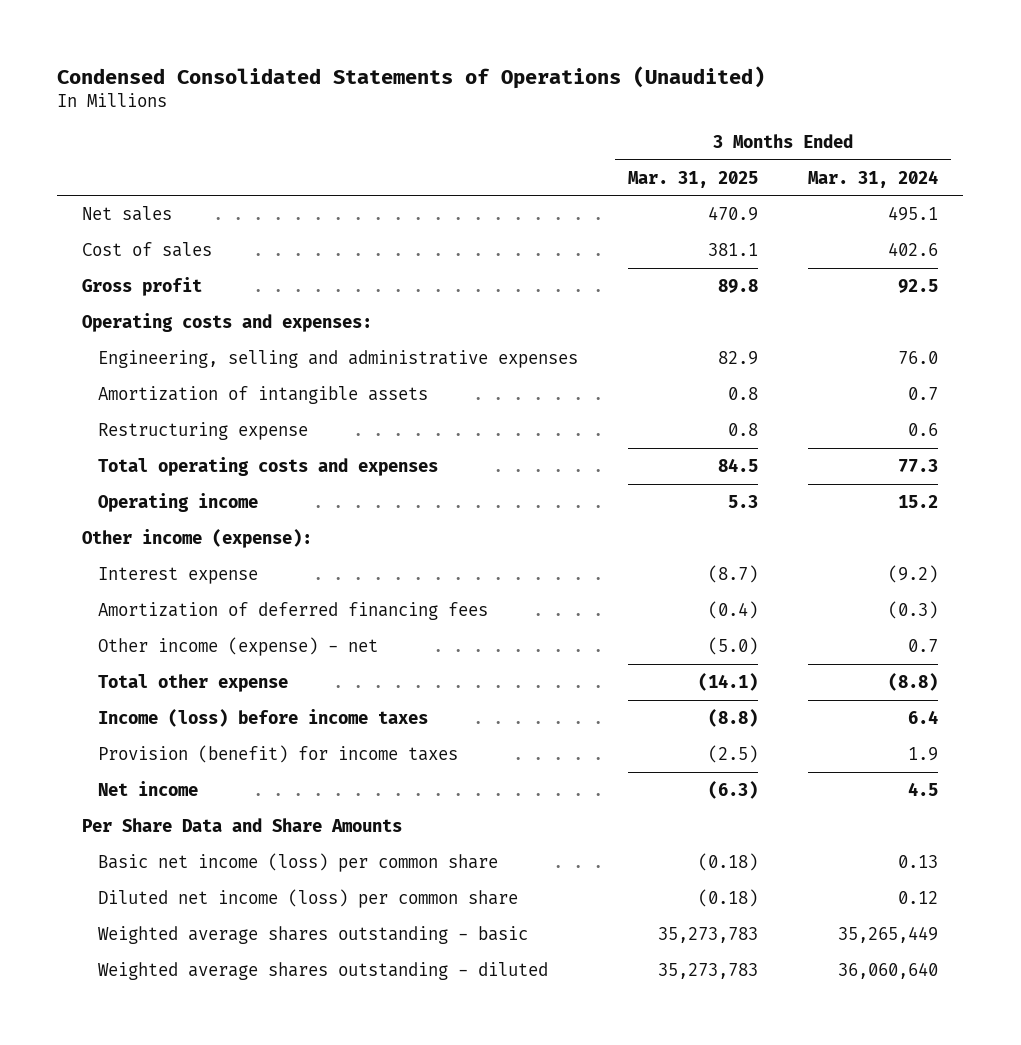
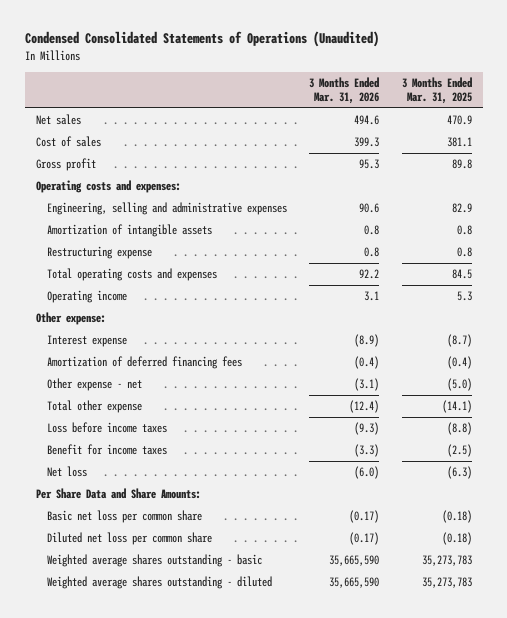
- | 3 Months Ended Mar. 31, 2025 | 3 Months Ended Mar. 31, 2024
+ | 3 Months Ended Mar. 31, 2026 | 3 Months Ended Mar. 31, 2025
- Other income (expense):
+ Other expense:
- Other income (expense) - net | (5.0) | 0.7
+ Other expense - net | (3.1) | (5.0)
- Income (loss) before income taxes | (8.8) | 6.4
- Provision (benefit) for income taxes | (2.5) | 1.9
- Net income | (6.3) | 4.5
- Per Share Data and Share Amounts
- Basic net income (loss) per common share | (0.18) | 0.13
- Diluted net income (loss) per common share | (0.18) | 0.12
+ Loss before income taxes | (9.3) | (8.8)
+ Benefit for income taxes | (3.3) | (2.5)
+ Net loss | (6.0) | (6.3)
+ Per Share Data and Share Amounts:
+ Basic net loss per common share | (0.17) | (0.18)
+ Diluted net loss per common share | (0.17) | (0.18)

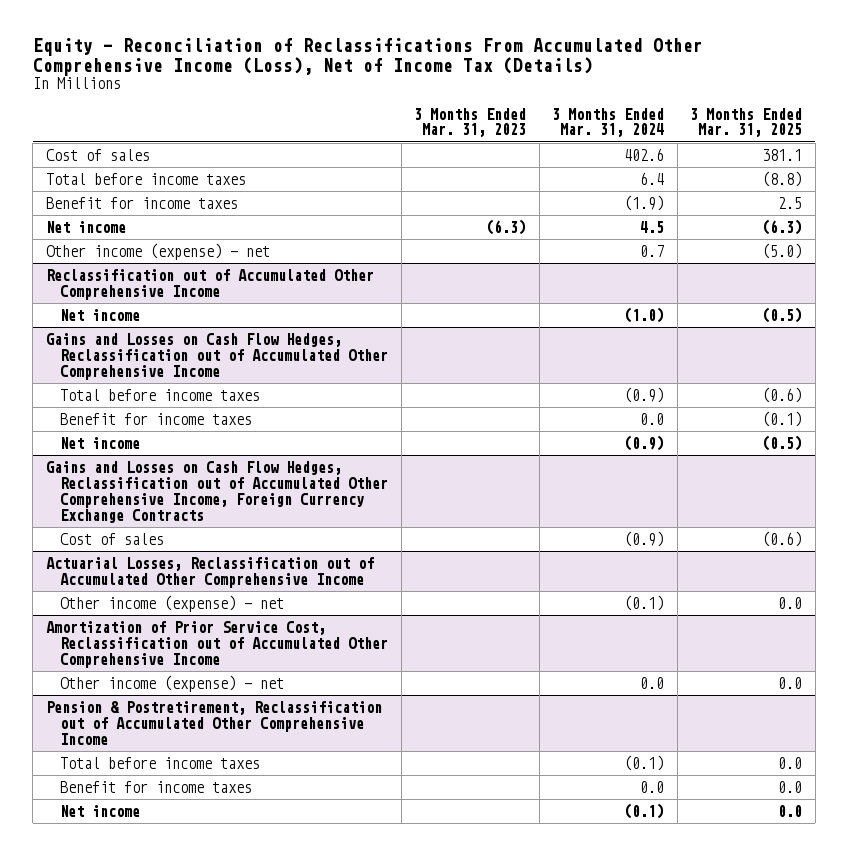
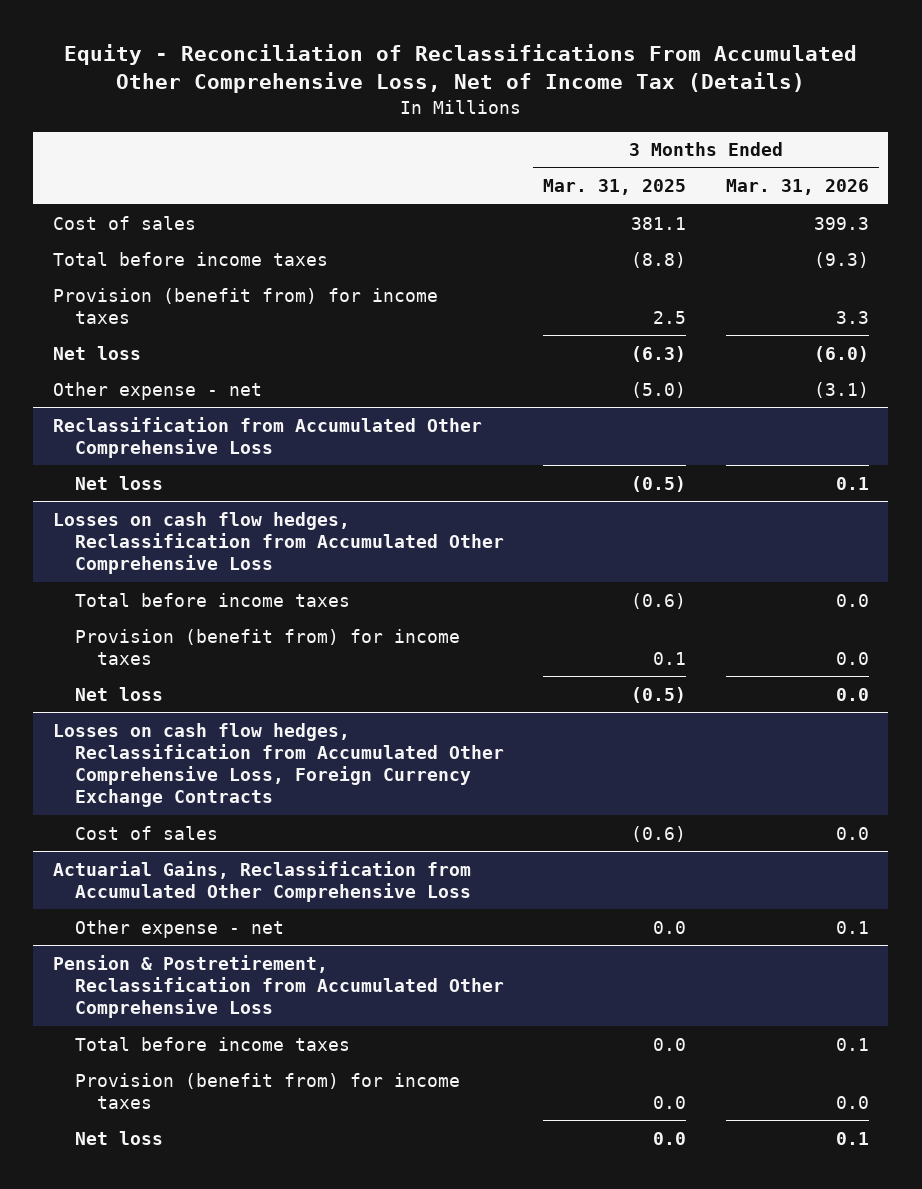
- Equity - Reconciliation of Reclassifications From Accumulated Other Comprehensive Income (Loss), Net of Income Tax (Details)
+ Equity - Reconciliation of Reclassifications From Accumulated Other Comprehensive Loss, Net of Income Tax (Details)
- | 3 Months Ended Mar. 31, 2023 | 3 Months Ended Mar. 31, 2024 | 3 Months Ended Mar. 31, 2025
+ | 3 Months Ended Mar. 31, 2025 | 3 Months Ended Mar. 31, 2026
- Benefit for income taxes | | (1.9) | 2.5
- Net income | (6.3) | 4.5 | (6.3)
- Other income (expense) - net | | 0.7 | (5.0)
- Reclassification out of Accumulated Other Comprehensive Income
- Net income | | (1.0) | (0.5)
- Gains and Losses on Cash Flow Hedges, Reclassification out of Accumulated Other Comprehensive Income
+ Provision (benefit from) for income taxes | 2.5 | 3.3
+ Net loss | (6.3) | (6.0)
+ Other expense - net | (5.0) | (3.1)
+ Reclassification from Accumulated Other Comprehensive Loss
+ Net loss | (0.5) | 0.1
+ Losses on cash flow hedges, Reclassification from Accumulated Other Comprehensive Loss
- Benefit for income taxes | | 0.0 | (0.1)
- Net income | | (0.9) | (0.5)
- Gains and Losses on Cash Flow Hedges, Reclassification out of Accumulated Other Comprehensive Income, Foreign Currency Exchange Contracts
+ Provision (benefit from) for income taxes | 0.1 | 0.0
+ Net loss | (0.5) | 0.0
+ Losses on cash flow hedges, Reclassification from Accumulated Other Comprehensive Loss, Foreign Currency Exchange Contracts
- Actuarial Losses, Reclassification out of Accumulated Other Comprehensive Income
- Other income (expense) - net | | (0.1) | 0.0
- Amortization of Prior Service Cost, Reclassification out of Accumulated Other Comprehensive Income
- Other income (expense) - net | | 0.0 | 0.0
- Pension & Postretirement, Reclassification out of Accumulated Other Comprehensive Income
+ Actuarial Gains, Reclassification from Accumulated Other Comprehensive Loss
+ Other expense - net | 0.0 | 0.1
+ Pension & Postretirement, Reclassification from Accumulated Other Comprehensive Loss
- Benefit for income taxes | | 0.0 | 0.0
- Net income | | (0.1) | 0.0
+ Provision (benefit from) for income taxes | 0.0 | 0.0
+ Net loss | 0.0 | 0.1

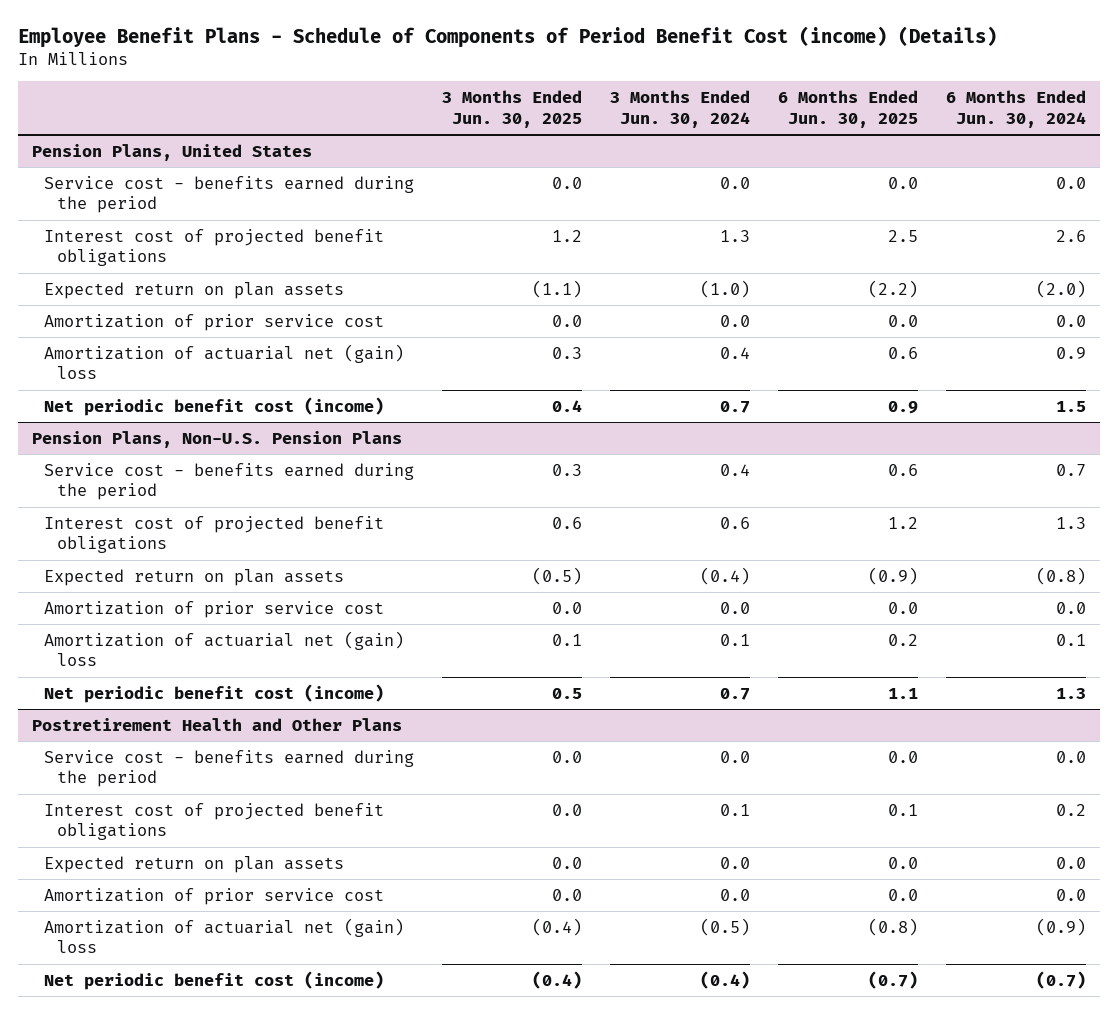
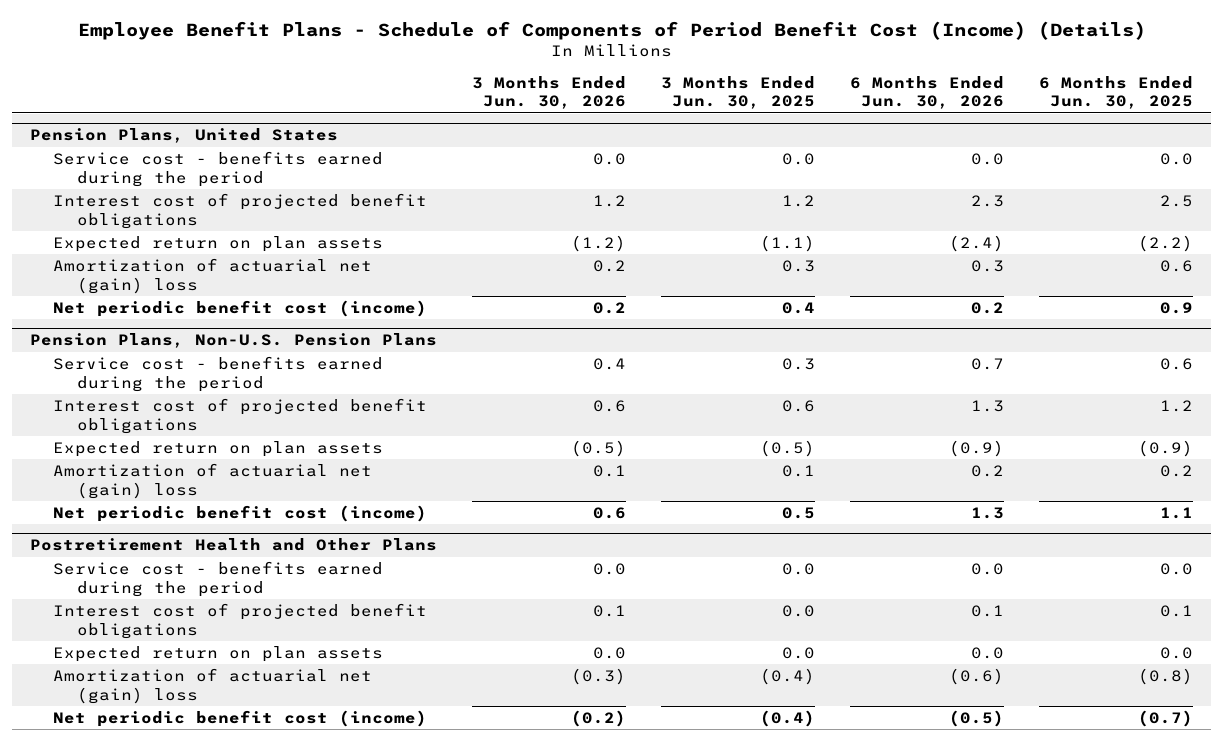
- Employee Benefit Plans - Schedule of Components of Period Benefit Cost (income) (Details)
+ Employee Benefit Plans - Schedule of Components of Period Benefit Cost (Income) (Details)
- | 3 Months Ended Jun. 30, 2025 | 3 Months Ended Jun. 30, 2024 | 6 Months Ended Jun. 30, 2025 | 6 Months Ended Jun. 30, 2024
+ | 3 Months Ended Jun. 30, 2026 | 3 Months Ended Jun. 30, 2025 | 6 Months Ended Jun. 30, 2026 | 6 Months Ended Jun. 30, 2025
@ Pension Plans, United States
- Amortization of prior service cost | 0.0 | 0.0 | 0.0 | 0.0
@ Pension Plans, Non-U.S. Pension Plans
- Amortization of prior service cost | 0.0 | 0.0 | 0.0 | 0.0
@ Postretirement Health and Other Plans
- Amortization of prior service cost | 0.0 | 0.0 | 0.0 | 0.0

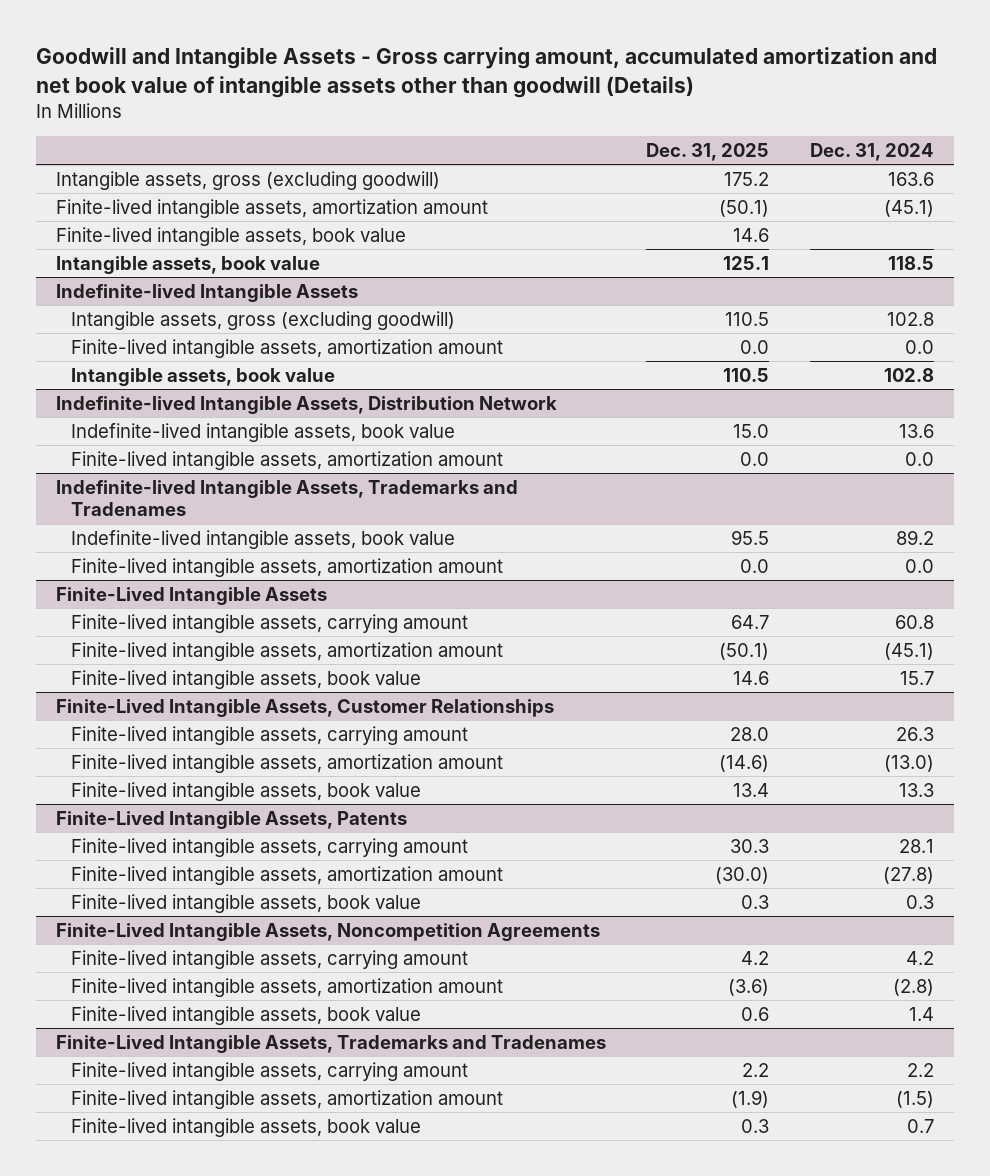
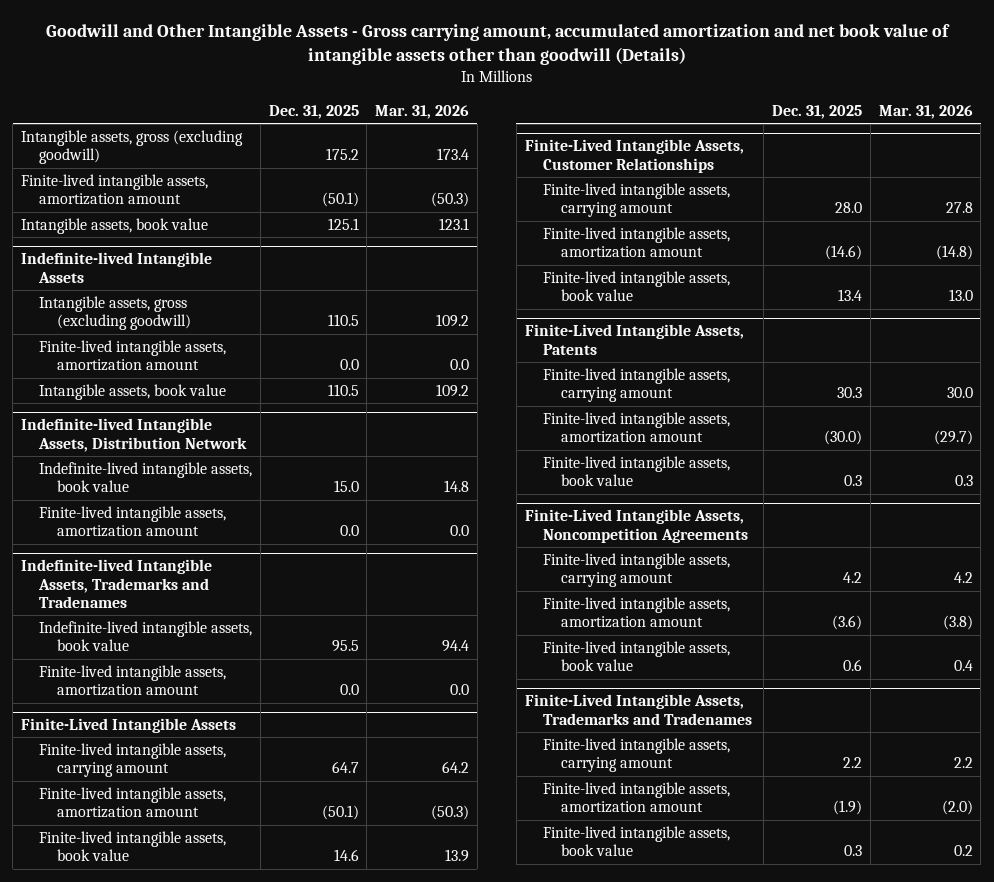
- Goodwill and Intangible Assets - Gross carrying amount, accumulated amortization and net book value of intangible assets other than goodwill (Details)
+ Goodwill and Other Intangible Assets - Gross carrying amount, accumulated amortization and net book value of intangible assets other than goodwill (Details)
- | Dec. 31, 2025 | Dec. 31, 2024
+ | Dec. 31, 2025 | Mar. 31, 2026
- Finite-lived intangible assets, book value | 14.6 |

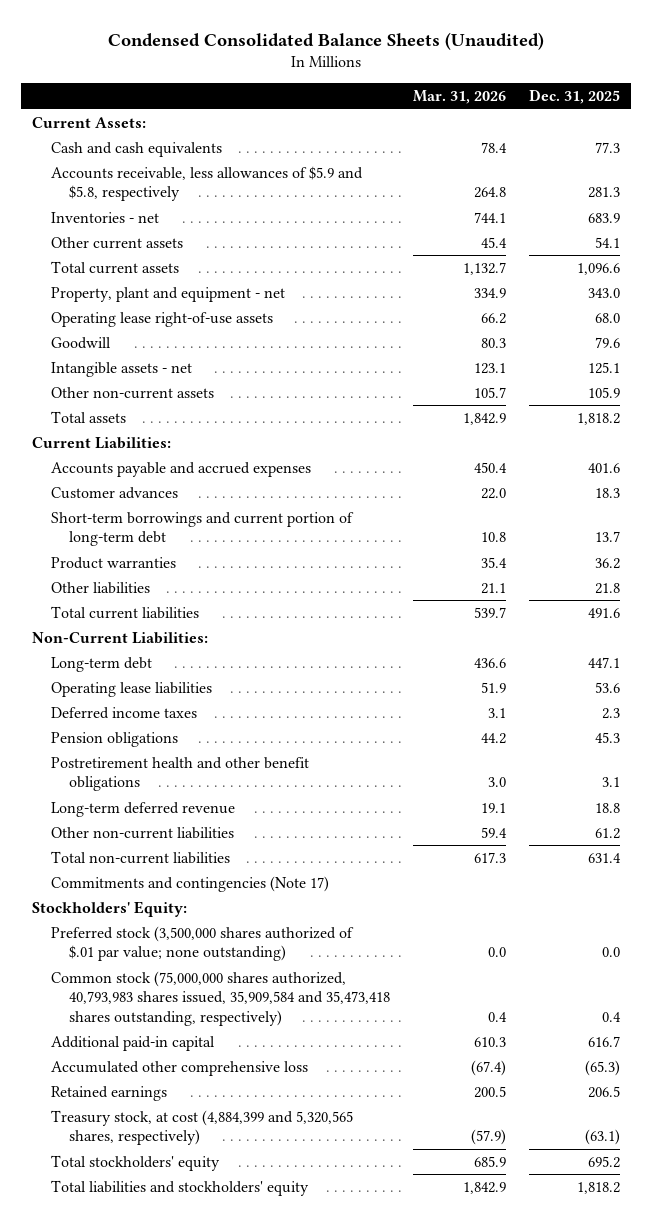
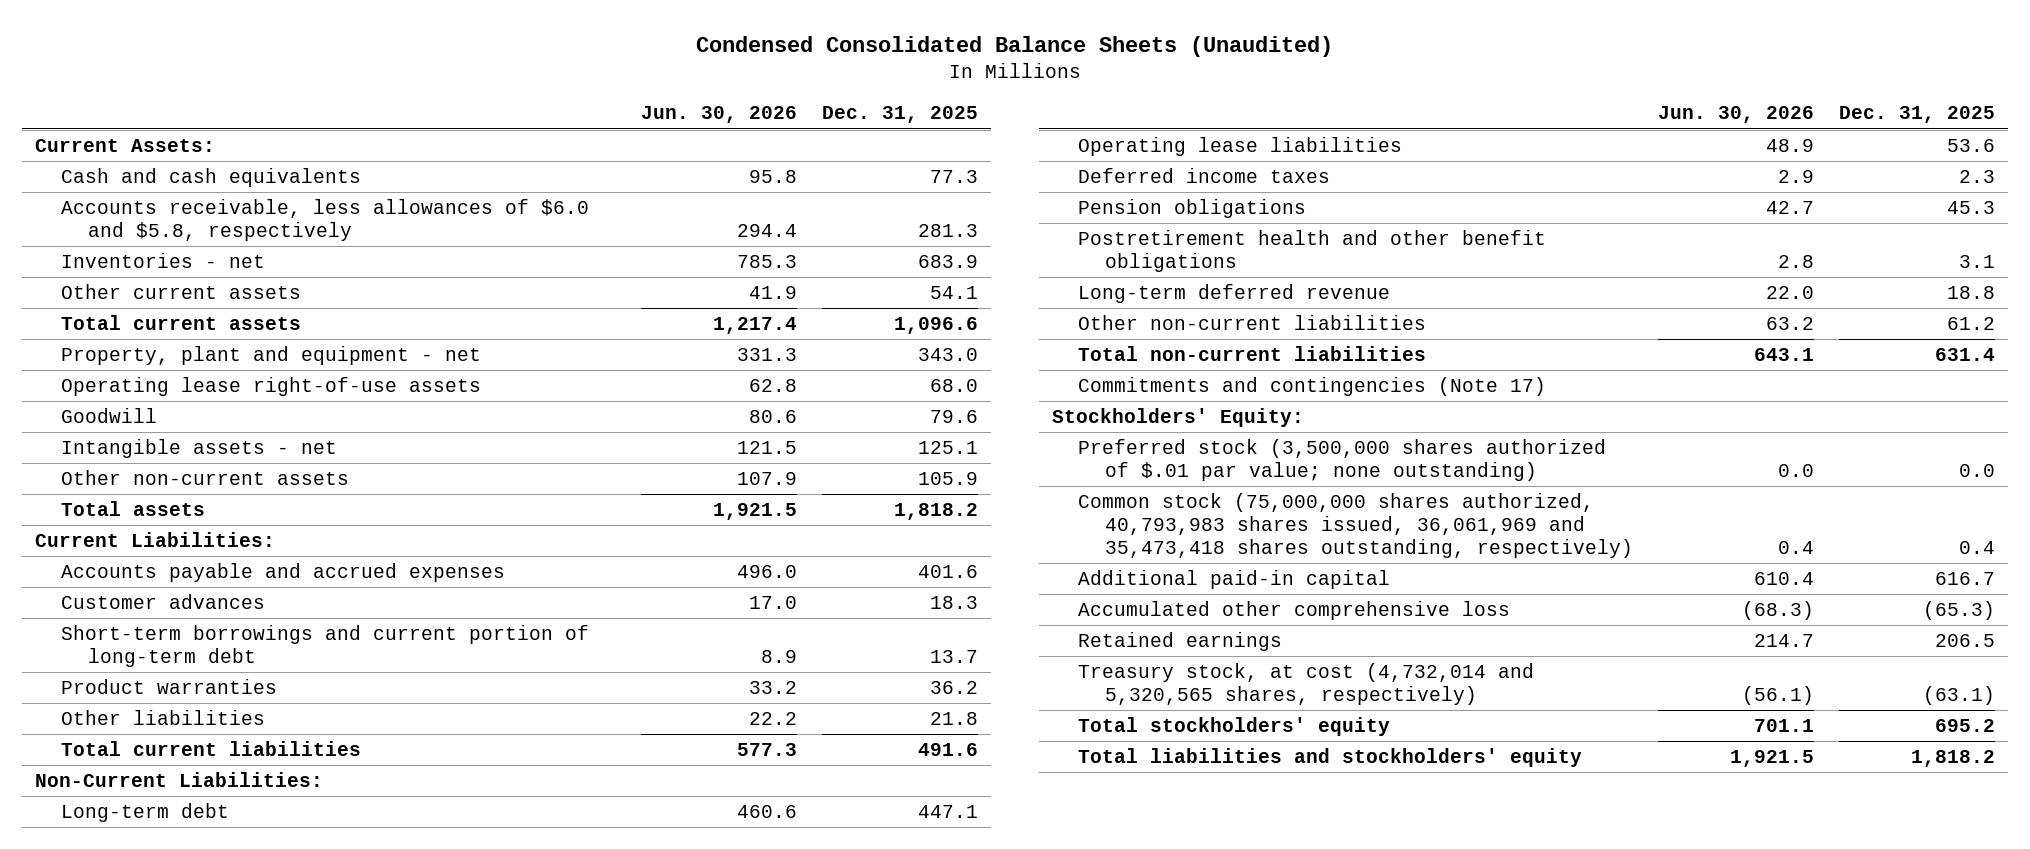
- | Mar. 31, 2026 | Dec. 31, 2025
+ | Jun. 30, 2026 | Dec. 31, 2025
- Accounts receivable, less allowances of $5.9 and $5.8, respectively | 264.8 | 281.3
+ Accounts receivable, less allowances of $6.0 and $5.8, respectively | 294.4 | 281.3
- Common stock (75,000,000 shares authorized, 40,793,983 shares issued, 35,909,584 and 35,473,418 shares outstanding, respectively) | 0.4 | 0.4
+ Common stock (75,000,000 shares authorized, 40,793,983 shares issued, 36,061,969 and 35,473,418 shares outstanding, respectively) | 0.4 | 0.4
- Treasury stock, at cost (4,884,399 and 5,320,565 shares, respectively) | (57.9) | (63.1)
+ Treasury stock, at cost (4,732,014 and 5,320,565 shares, respectively) | (56.1) | (63.1)

